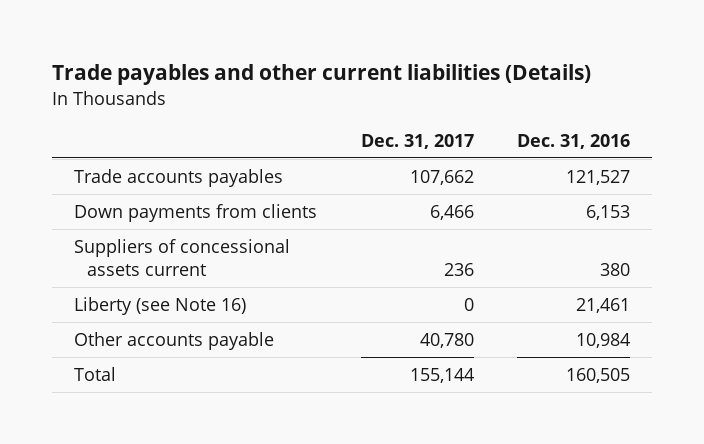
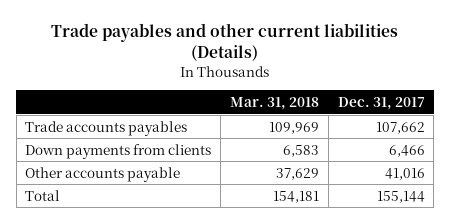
- | Dec. 31, 2017 | Dec. 31, 2016
+ | Mar. 31, 2018 | Dec. 31, 2017
- Suppliers of concessional assets current | 236 | 380
- Liberty (see Note 16) | 0 | 21,461
- Other accounts payable | 40,780 | 10,984
+ Other accounts payable | 37,629 | 41,016

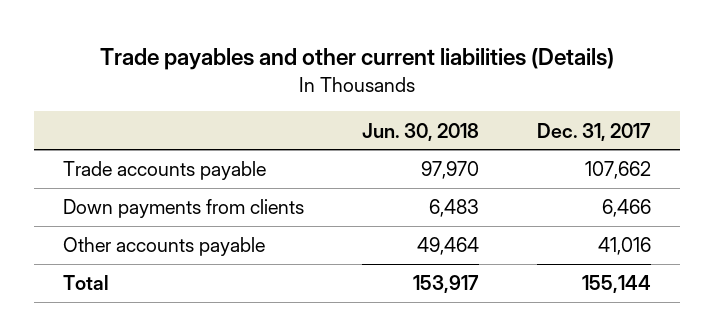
- | Mar. 31, 2018 | Dec. 31, 2017
+ | Jun. 30, 2018 | Dec. 31, 2017
- Trade accounts payables | 109,969 | 107,662
+ Trade accounts payable | 97,970 | 107,662

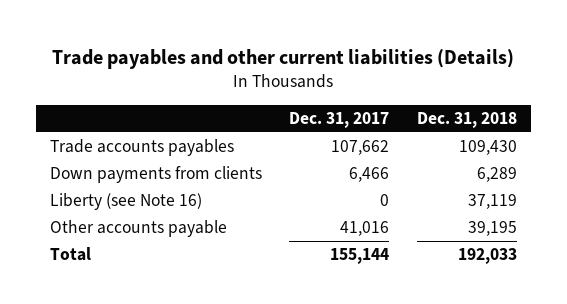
- | Jun. 30, 2018 | Dec. 31, 2017
+ | Dec. 31, 2017 | Dec. 31, 2018
- Trade accounts payable | 97,970 | 107,662
+ Trade accounts payables | 107,662 | 109,430
+ Liberty (see Note 16) | 0 | 37,119

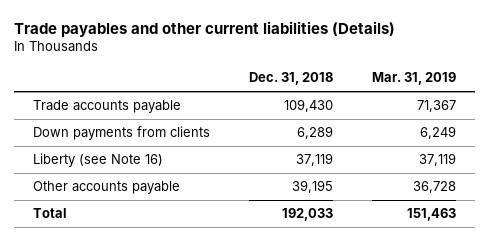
- | Dec. 31, 2017 | Dec. 31, 2018
+ | Dec. 31, 2018 | Mar. 31, 2019
- Trade accounts payables | 107,662 | 109,430
+ Trade accounts payable | 109,430 | 71,367

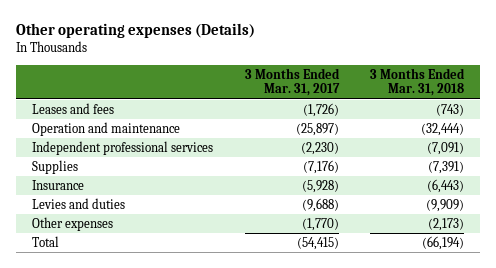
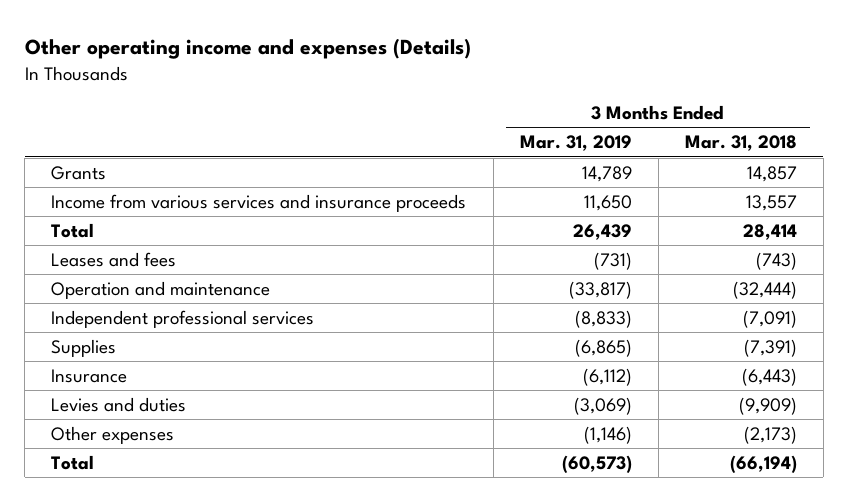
- Other operating expenses (Details)
+ Other operating income and expenses (Details)
- | 3 Months Ended Mar. 31, 2017 | 3 Months Ended Mar. 31, 2018
+ | 3 Months Ended Mar. 31, 2019 | 3 Months Ended Mar. 31, 2018
+ Grants | 14,789 | 14,857
+ Income from various services and insurance proceeds | 11,650 | 13,557
+ Total | 26,439 | 28,414

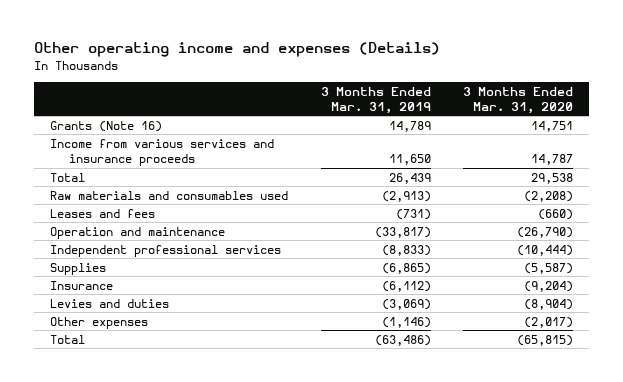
- | 3 Months Ended Mar. 31, 2019 | 3 Months Ended Mar. 31, 2018
+ | 3 Months Ended Mar. 31, 2019 | 3 Months Ended Mar. 31, 2020
- Grants | 14,789 | 14,857
+ Grants (Note 16) | 14,789 | 14,751
+ Raw materials and consumables used | (2,913) | (2,208)
- Total | (60,573) | (66,194)
+ Total | (63,486) | (65,815)

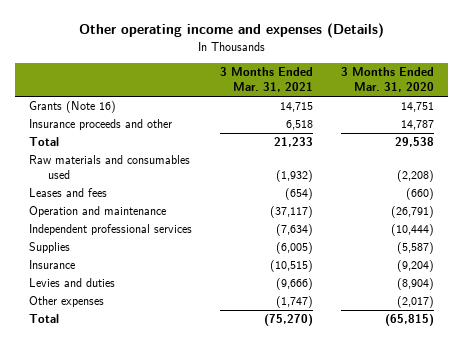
- | 3 Months Ended Mar. 31, 2019 | 3 Months Ended Mar. 31, 2020
+ | 3 Months Ended Mar. 31, 2021 | 3 Months Ended Mar. 31, 2020
- Income from various services and insurance proceeds | 11,650 | 14,787
+ Insurance proceeds and other | 6,518 | 14,787
- Operation and maintenance | (33,817) | (26,790)
+ Operation and maintenance | (37,117) | (26,791)

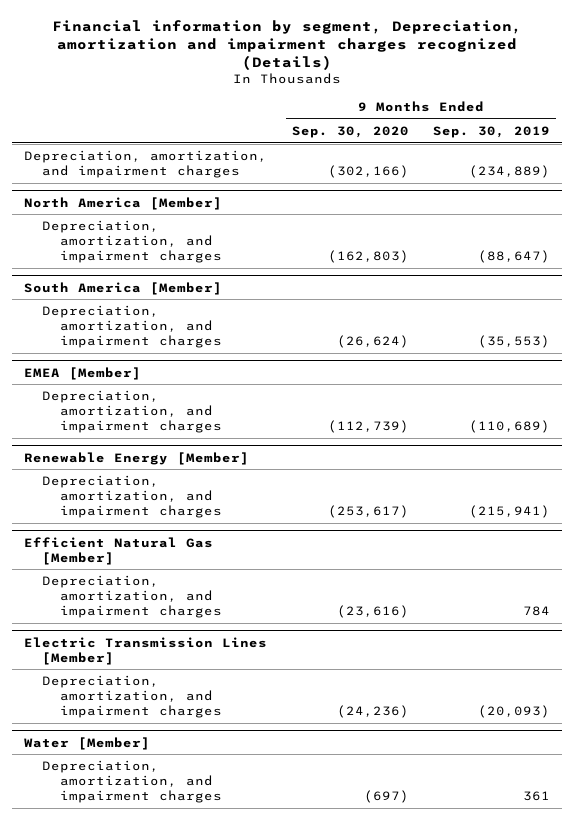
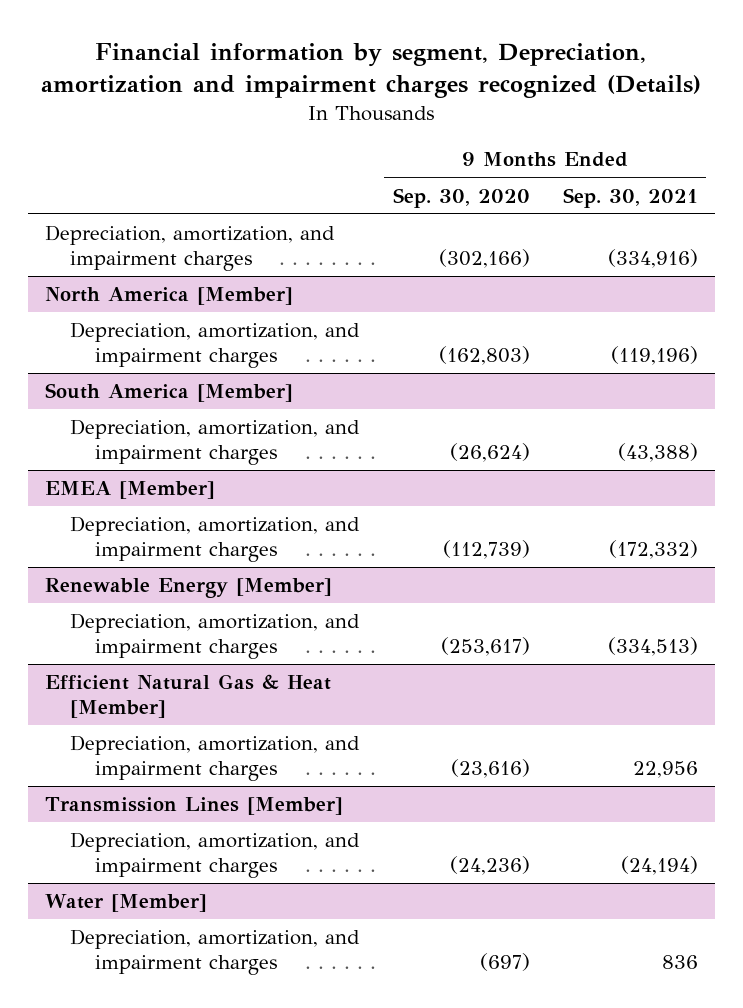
- | 9 Months Ended Sep. 30, 2020 | 9 Months Ended Sep. 30, 2019
+ | 9 Months Ended Sep. 30, 2020 | 9 Months Ended Sep. 30, 2021
- Efficient Natural Gas [Member]
+ Efficient Natural Gas & Heat [Member]
- Electric Transmission Lines [Member]
+ Transmission Lines [Member]

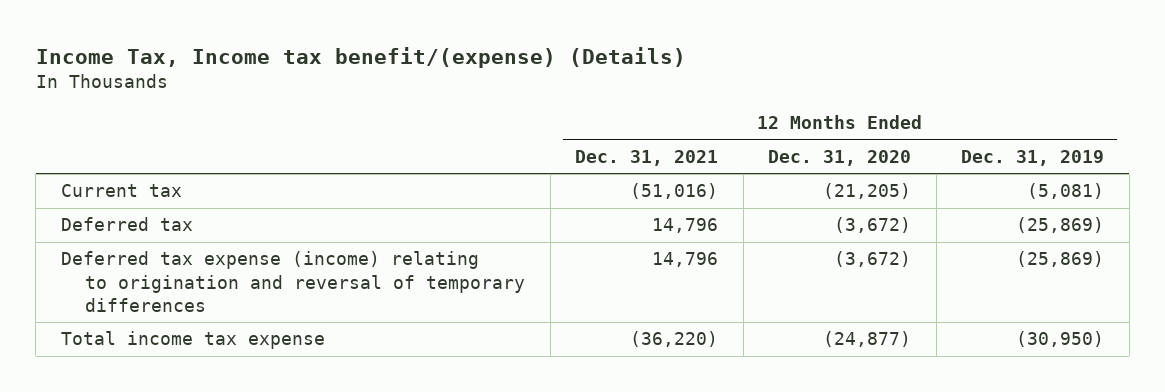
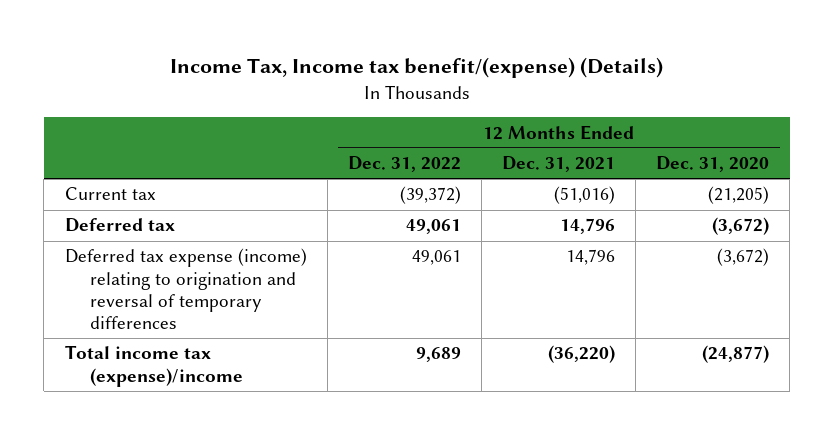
- | 12 Months Ended Dec. 31, 2021 | 12 Months Ended Dec. 31, 2020 | 12 Months Ended Dec. 31, 2019
+ | 12 Months Ended Dec. 31, 2022 | 12 Months Ended Dec. 31, 2021 | 12 Months Ended Dec. 31, 2020
- Total income tax expense | (36,220) | (24,877) | (30,950)
+ Total income tax (expense)/income | 9,689 | (36,220) | (24,877)

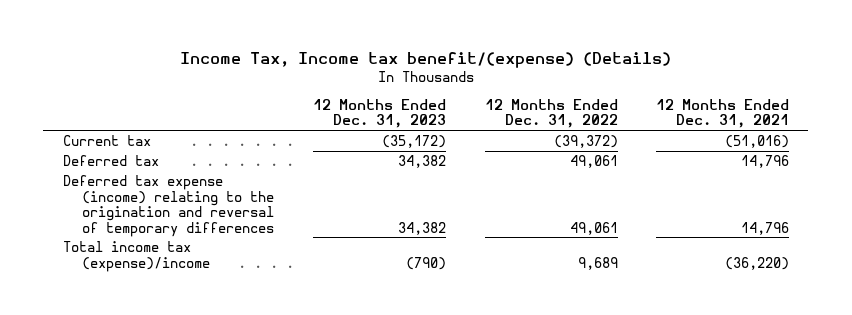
- | 12 Months Ended Dec. 31, 2022 | 12 Months Ended Dec. 31, 2021 | 12 Months Ended Dec. 31, 2020
+ | 12 Months Ended Dec. 31, 2023 | 12 Months Ended Dec. 31, 2022 | 12 Months Ended Dec. 31, 2021
- Deferred tax expense (income) relating to origination and reversal of temporary differences | 49,061 | 14,796 | (3,672)
+ Deferred tax expense (income) relating to the origination and reversal of temporary differences | 34,382 | 49,061 | 14,796

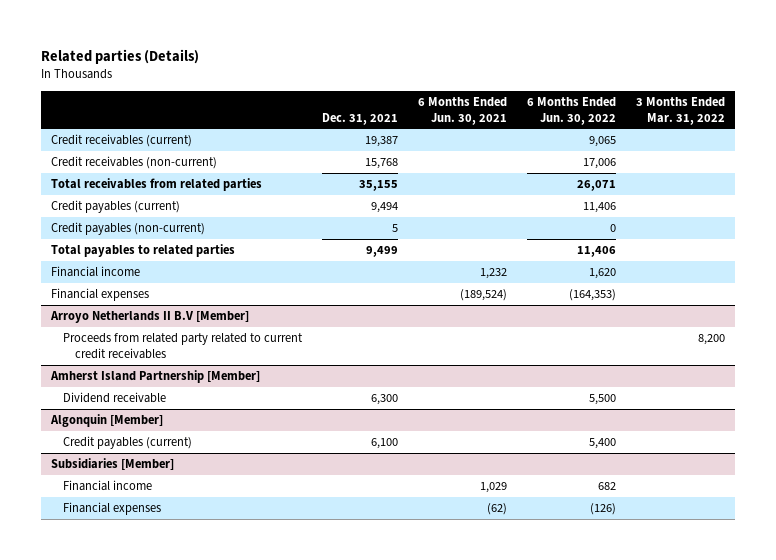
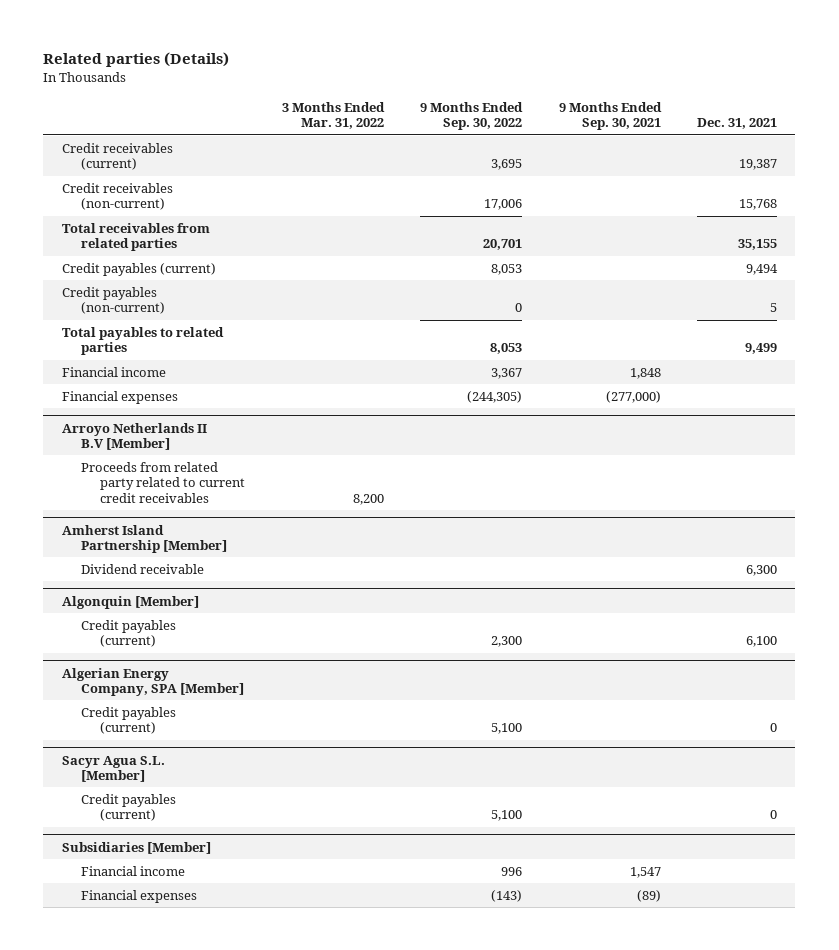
- | Dec. 31, 2021 | 6 Months Ended Jun. 30, 2021 | 6 Months Ended Jun. 30, 2022 | 3 Months Ended Mar. 31, 2022
+ | 3 Months Ended Mar. 31, 2022 | 9 Months Ended Sep. 30, 2022 | 9 Months Ended Sep. 30, 2021 | Dec. 31, 2021
+ Algerian Energy Company, SPA [Member]
+ Credit payables (current) | | 5,100 | | 0
+ Sacyr Agua S.L. [Member]
+ Credit payables (current) | | 5,100 | | 0

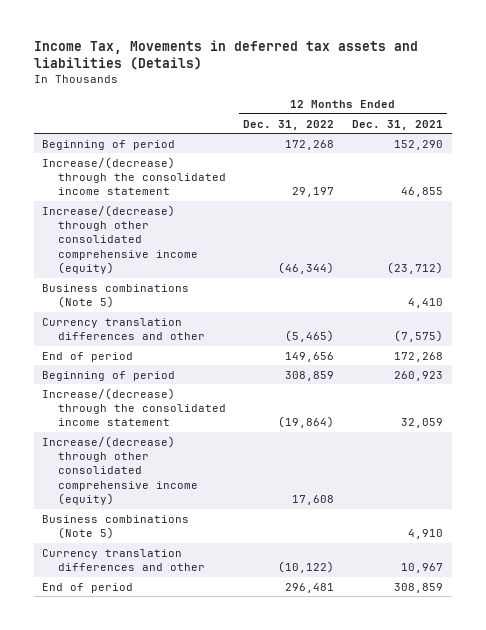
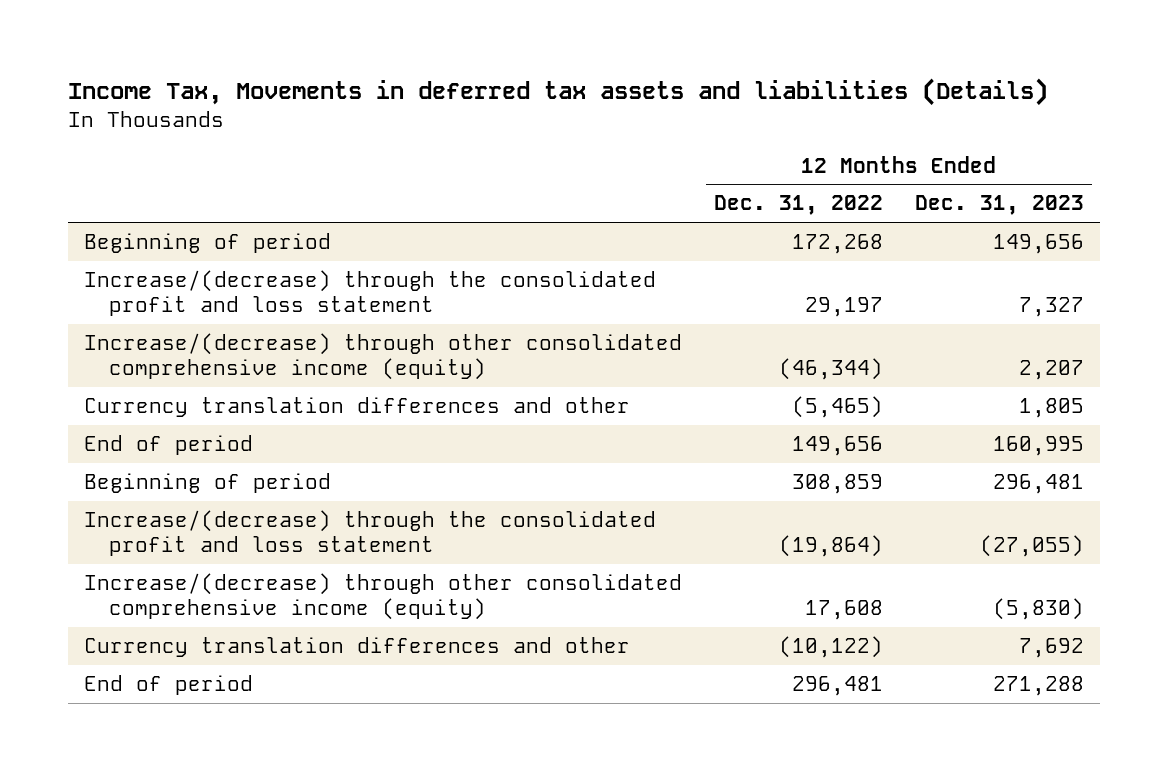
- | 12 Months Ended Dec. 31, 2022 | 12 Months Ended Dec. 31, 2021
+ | 12 Months Ended Dec. 31, 2022 | 12 Months Ended Dec. 31, 2023
- Increase/(decrease) through the consolidated income statement | 29,197 | 46,855
+ Increase/(decrease) through the consolidated profit and loss statement | 29,197 | 7,327
- Business combinations (Note 5) | | 4,410
- Increase/(decrease) through the consolidated income statement | (19,864) | 32,059
+ Increase/(decrease) through the consolidated profit and loss statement | (19,864) | (27,055)
- Business combinations (Note 5) | | 4,910

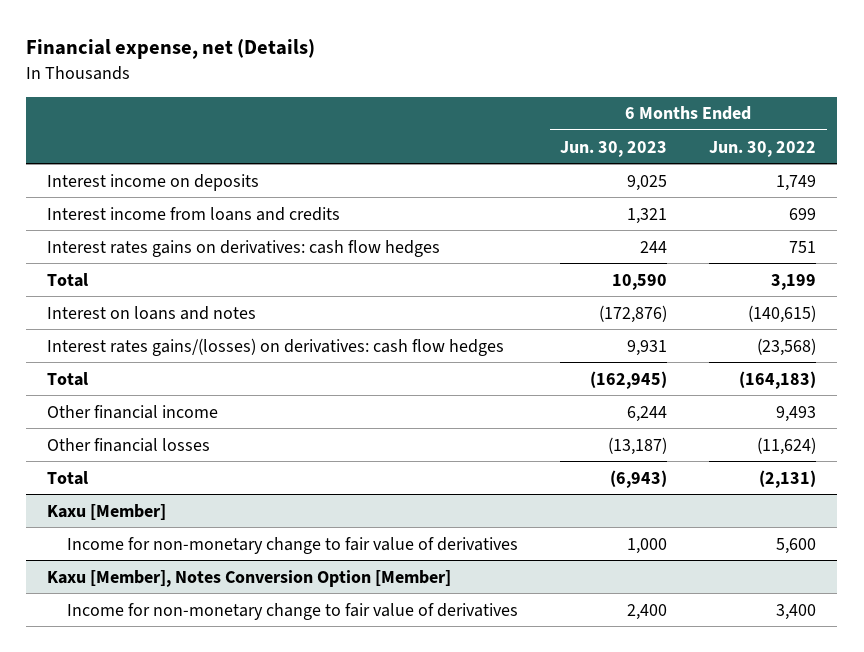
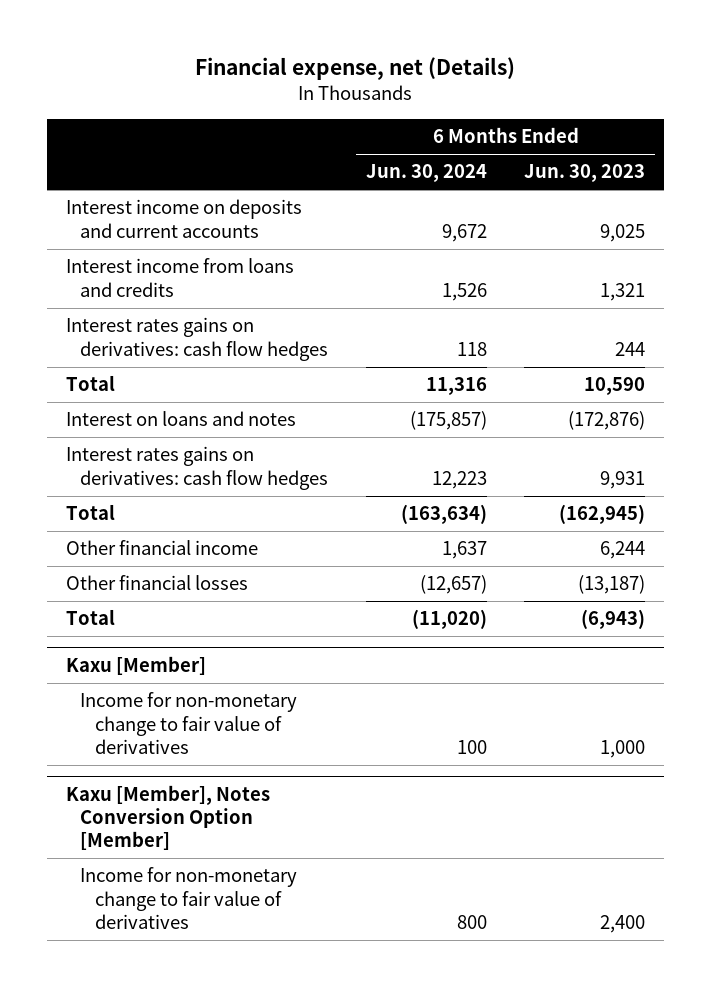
- | 6 Months Ended Jun. 30, 2023 | 6 Months Ended Jun. 30, 2022
+ | 6 Months Ended Jun. 30, 2024 | 6 Months Ended Jun. 30, 2023
- Interest income on deposits | 9,025 | 1,749
+ Interest income on deposits and current accounts | 9,672 | 9,025
- Interest rates gains/(losses) on derivatives: cash flow hedges | 9,931 | (23,568)
+ Interest rates gains on derivatives: cash flow hedges | 12,223 | 9,931

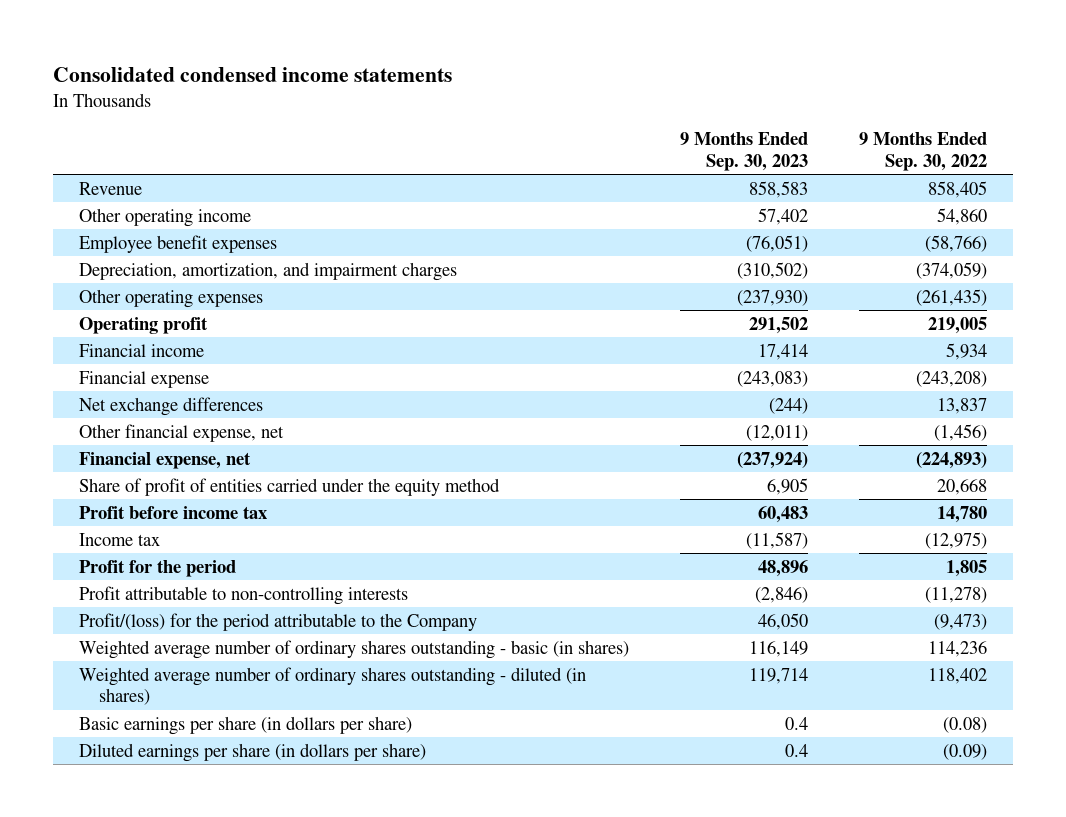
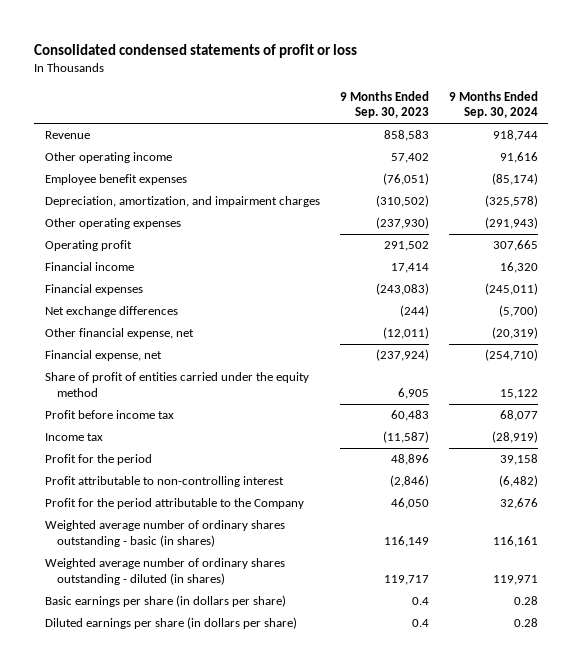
- Consolidated condensed income statements
+ Consolidated condensed statements of profit or loss
- | 9 Months Ended Sep. 30, 2023 | 9 Months Ended Sep. 30, 2022
+ | 9 Months Ended Sep. 30, 2023 | 9 Months Ended Sep. 30, 2024
- Financial expense | (243,083) | (243,208)
+ Financial expenses | (243,083) | (245,011)
- Profit attributable to non-controlling interests | (2,846) | (11,278)
- Profit/(loss) for the period attributable to the Company | 46,050 | (9,473)
+ Profit attributable to non-controlling interest | (2,846) | (6,482)
+ Profit for the period attributable to the Company | 46,050 | 32,676
- Weighted average number of ordinary shares outstanding - diluted (in shares) | 119,714 | 118,402
+ Weighted average number of ordinary shares outstanding - diluted (in shares) | 119,717 | 119,971

